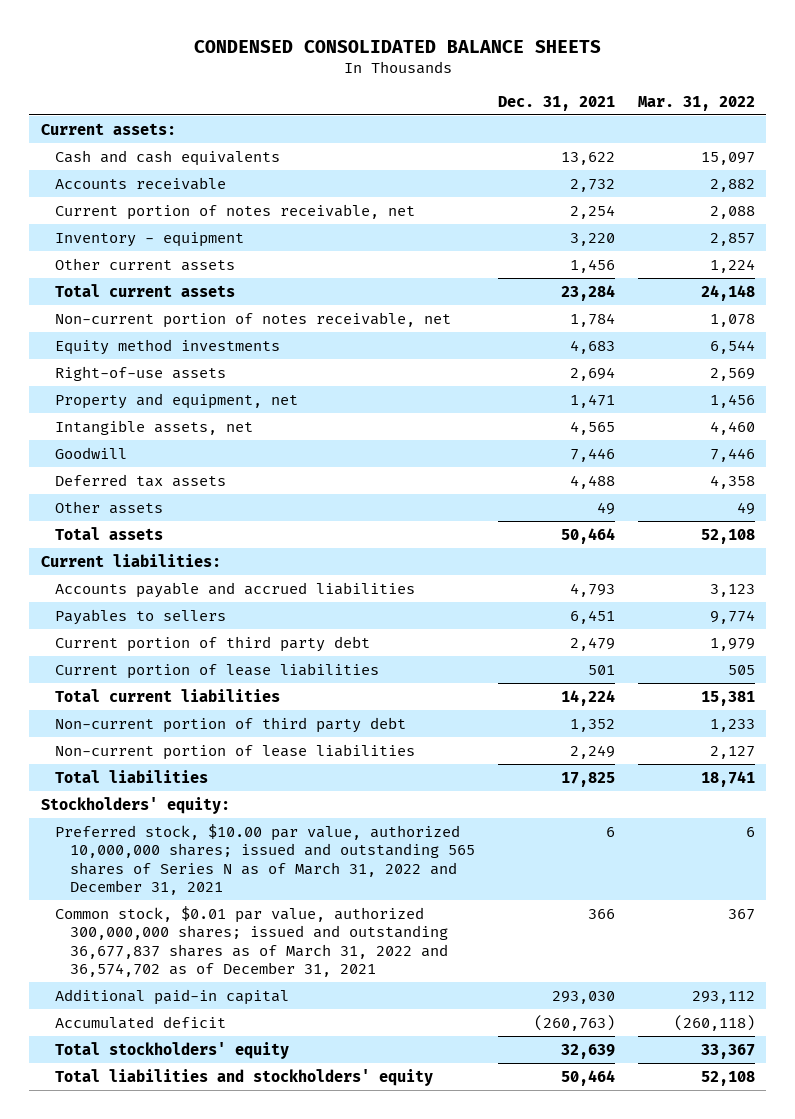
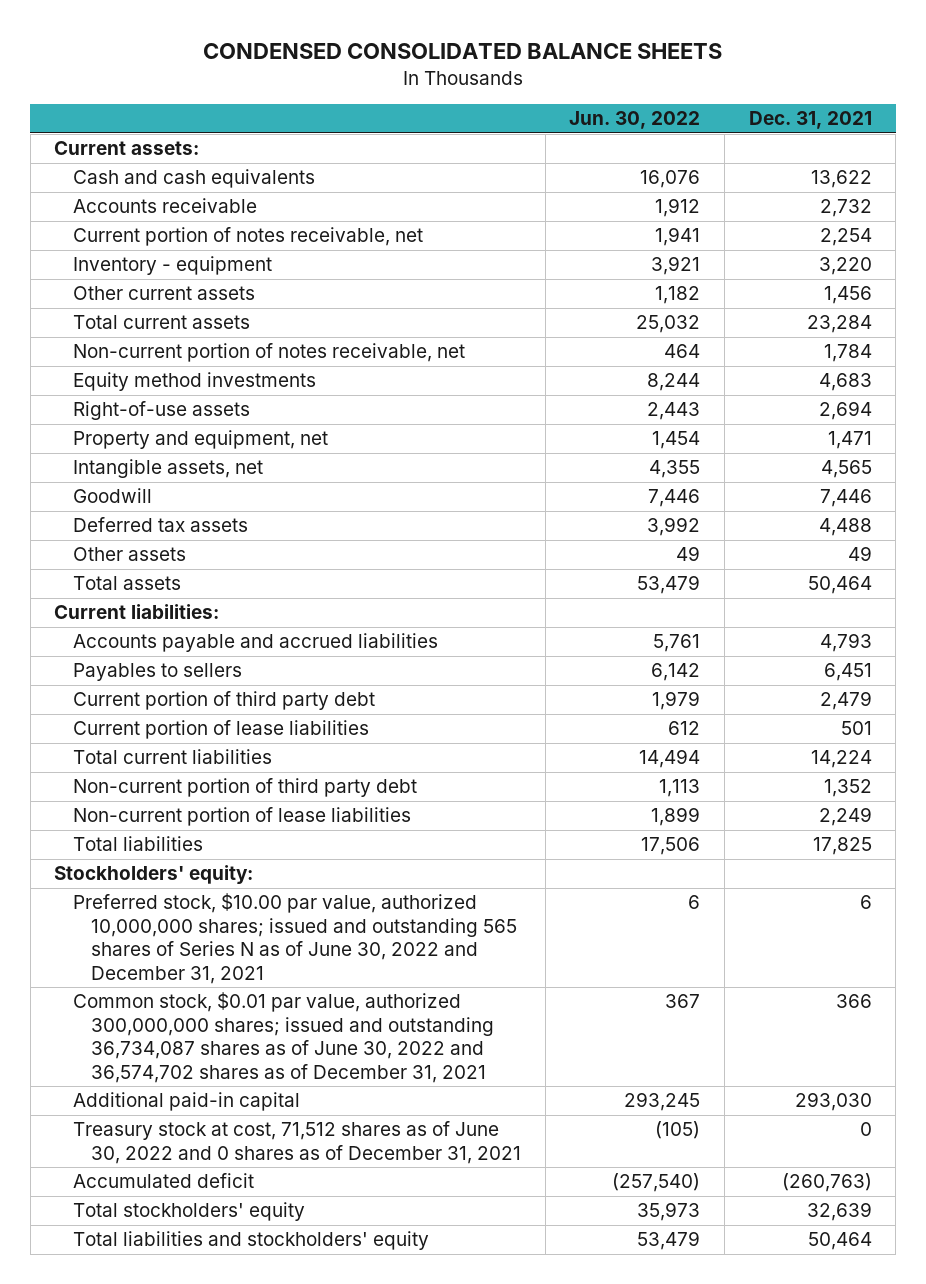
- | Dec. 31, 2021 | Mar. 31, 2022
+ | Jun. 30, 2022 | Dec. 31, 2021
- Preferred stock, $10.00 par value, authorized 10,000,000 shares; issued and outstanding 565 shares of Series N as of March 31, 2022 and December 31, 2021 | 6 | 6
- Common stock, $0.01 par value, authorized 300,000,000 shares; issued and outstanding 36,677,837 shares as of March 31, 2022 and 36,574,702 as of December 31, 2021 | 366 | 367
+ Preferred stock, $10.00 par value, authorized 10,000,000 shares; issued and outstanding 565 shares of Series N as of June 30, 2022 and December 31, 2021 | 6 | 6
+ Common stock, $0.01 par value, authorized 300,000,000 shares; issued and outstanding 36,734,087 shares as of June 30, 2022 and 36,574,702 shares as of December 31, 2021 | 367 | 366
+ Treasury stock at cost, 71,512 shares as of June 30, 2022 and 0 shares as of December 31, 2021 | (105) | 0

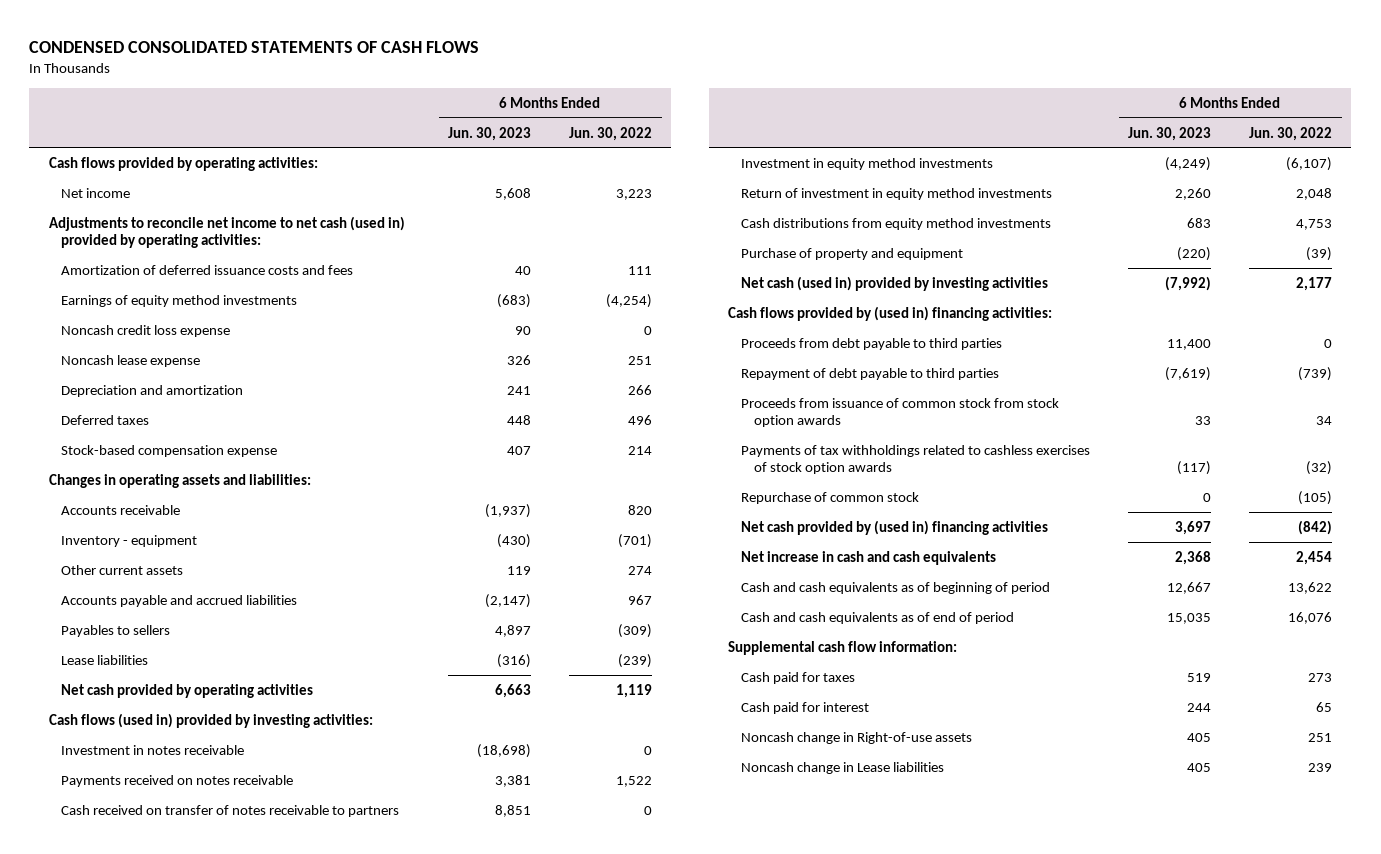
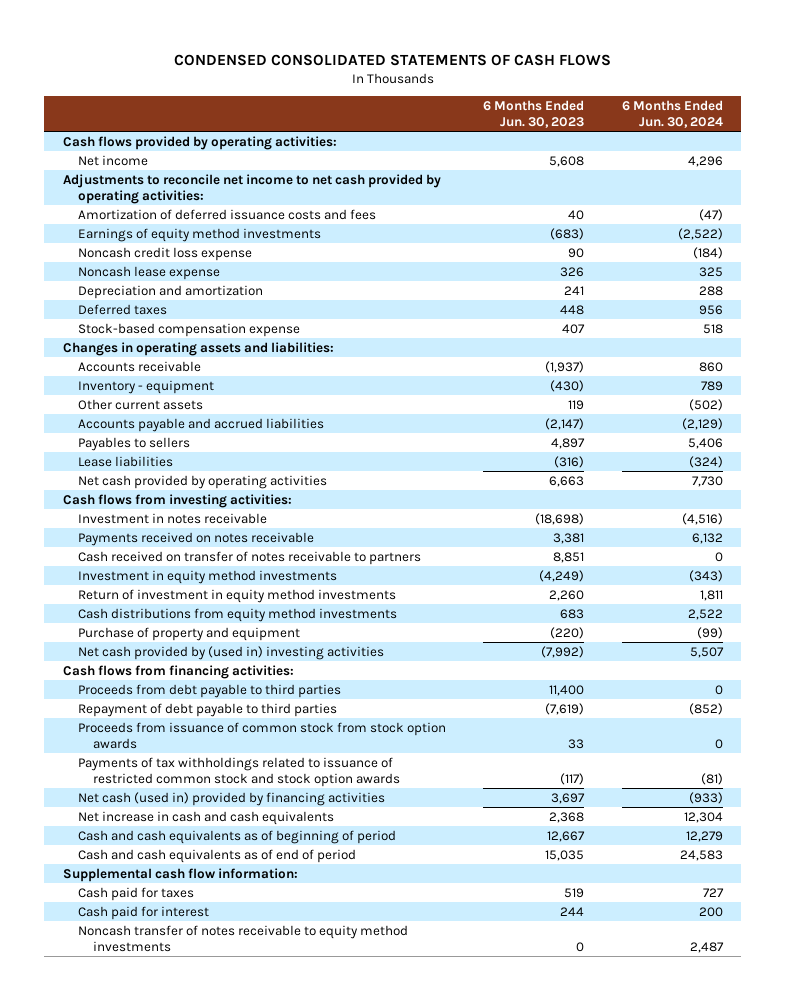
- | 6 Months Ended Jun. 30, 2023 | 6 Months Ended Jun. 30, 2022
+ | 6 Months Ended Jun. 30, 2023 | 6 Months Ended Jun. 30, 2024
- Adjustments to reconcile net income to net cash (used in) provided by operating activities:
+ Adjustments to reconcile net income to net cash provided by operating activities:
- Cash flows (used in) provided by investing activities:
+ Cash flows from investing activities:
- Net cash (used in) provided by investing activities | (7,992) | 2,177
- Cash flows provided by (used in) financing activities:
+ Net cash provided by (used in) investing activities | (7,992) | 5,507
+ Cash flows from financing activities:
- Payments of tax withholdings related to cashless exercises of stock option awards | (117) | (32)
- Repurchase of common stock | 0 | (105)
- Net cash provided by (used in) financing activities | 3,697 | (842)
+ Payments of tax withholdings related to issuance of restricted common stock and stock option awards | (117) | (81)
+ Net cash (used in) provided by financing activities | 3,697 | (933)
- Noncash change in Right-of-use assets | 405 | 251
- Noncash change in Lease liabilities | 405 | 239
+ Noncash transfer of notes receivable to equity method investments | 0 | 2,487

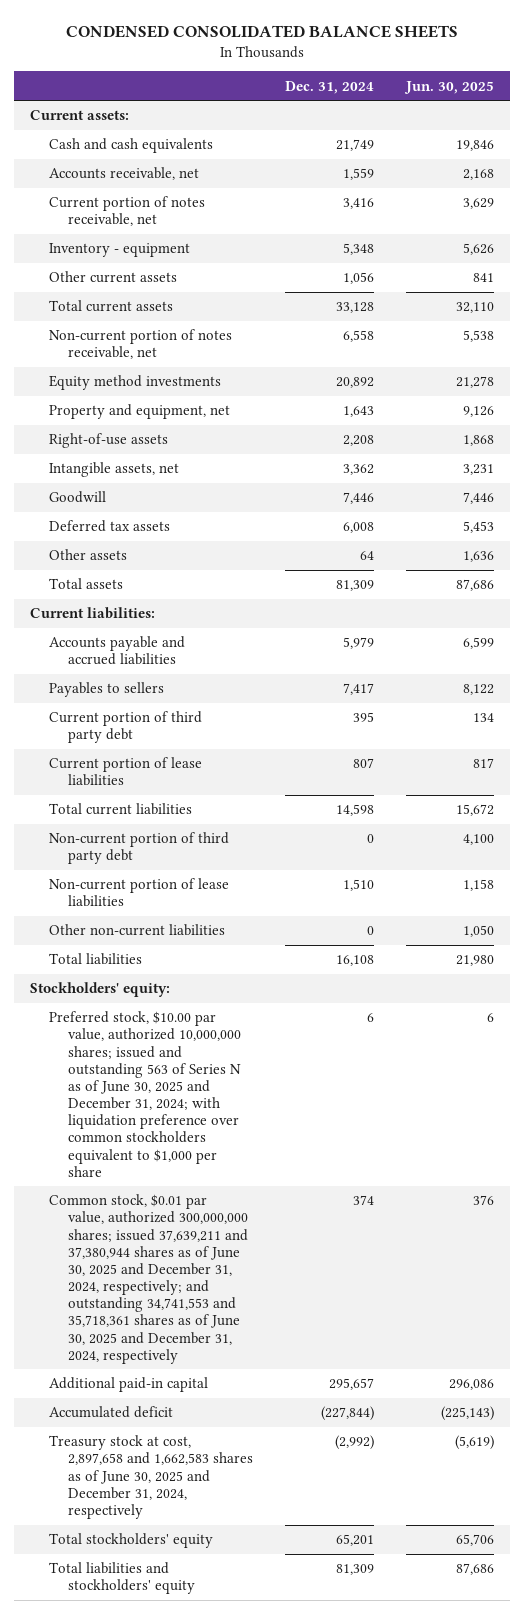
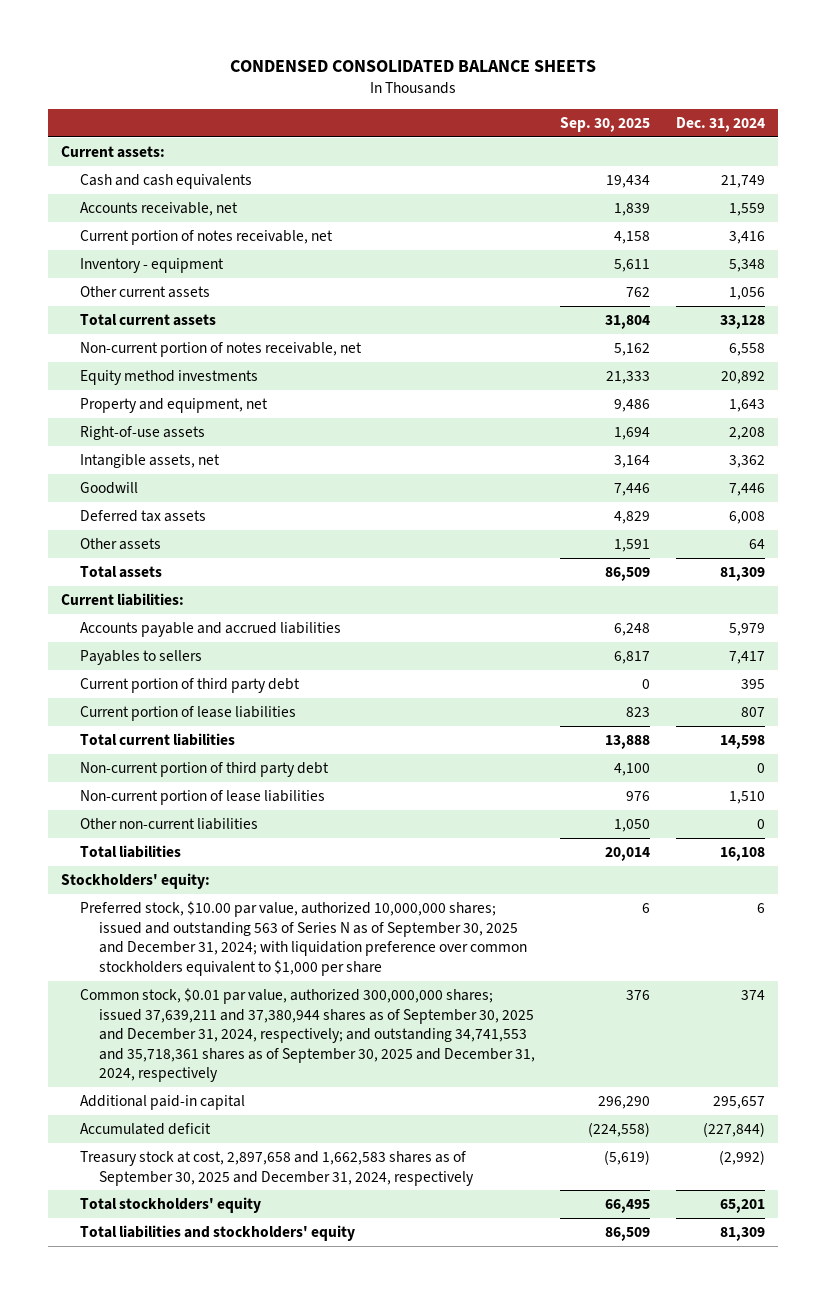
- | Dec. 31, 2024 | Jun. 30, 2025
+ | Sep. 30, 2025 | Dec. 31, 2024
- Preferred stock, $10.00 par value, authorized 10,000,000 shares; issued and outstanding 563 of Series N as of June 30, 2025 and December 31, 2024; with liquidation preference over common stockholders equivalent to $1,000 per share | 6 | 6
- Common stock, $0.01 par value, authorized 300,000,000 shares; issued 37,639,211 and 37,380,944 shares as of June 30, 2025 and December 31, 2024, respectively; and outstanding 34,741,553 and 35,718,361 shares as of June 30, 2025 and December 31, 2024, respectively | 374 | 376
+ Preferred stock, $10.00 par value, authorized 10,000,000 shares; issued and outstanding 563 of Series N as of September 30, 2025 and December 31, 2024; with liquidation preference over common stockholders equivalent to $1,000 per share | 6 | 6
+ Common stock, $0.01 par value, authorized 300,000,000 shares; issued 37,639,211 and 37,380,944 shares as of September 30, 2025 and December 31, 2024, respectively; and outstanding 34,741,553 and 35,718,361 shares as of September 30, 2025 and December 31, 2024, respectively | 376 | 374
- Treasury stock at cost, 2,897,658 and 1,662,583 shares as of June 30, 2025 and December 31, 2024, respectively | (2,992) | (5,619)
+ Treasury stock at cost, 2,897,658 and 1,662,583 shares as of September 30, 2025 and December 31, 2024, respectively | (5,619) | (2,992)

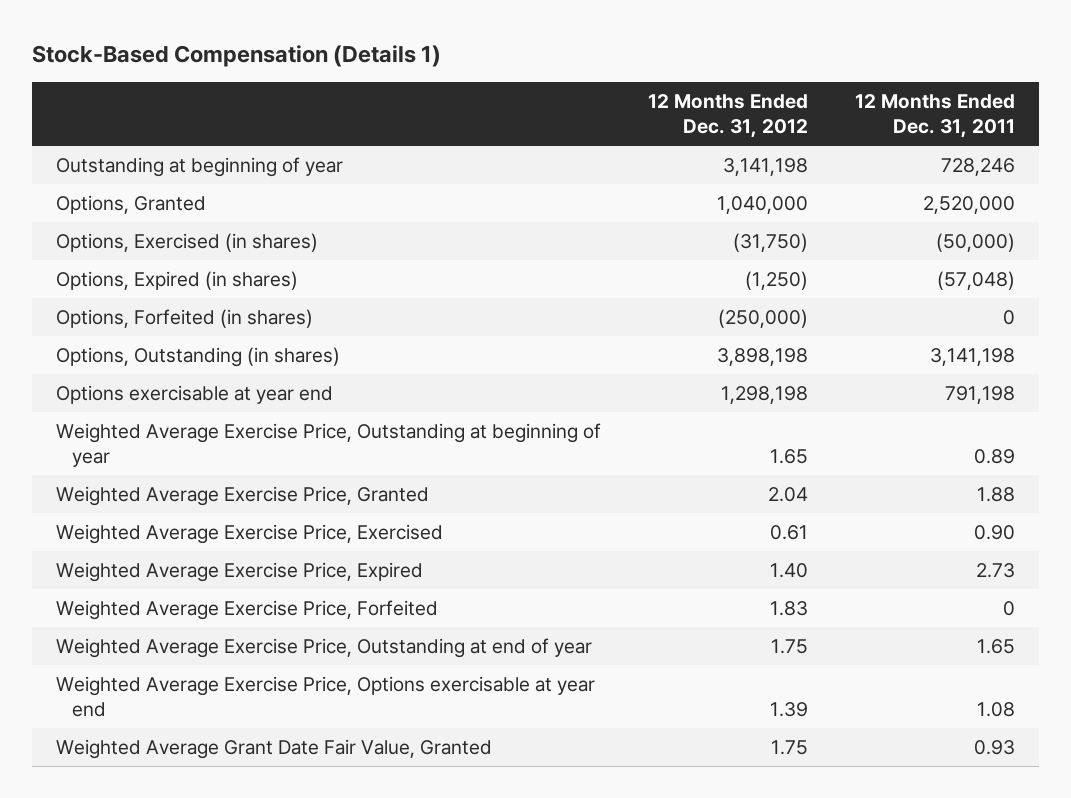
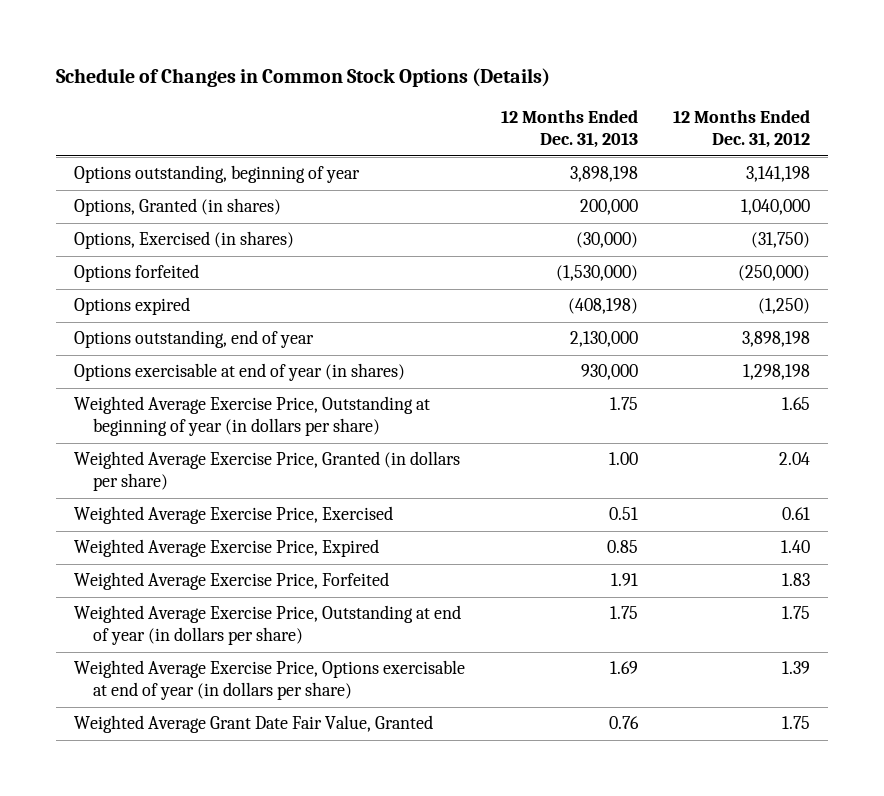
- Stock-Based Compensation (Details 1)
+ Schedule of Changes in Common Stock Options (Details)
- | 12 Months Ended Dec. 31, 2012 | 12 Months Ended Dec. 31, 2011
+ | 12 Months Ended Dec. 31, 2013 | 12 Months Ended Dec. 31, 2012
- Outstanding at beginning of year | 3,141,198 | 728,246
- Options, Granted | 1,040,000 | 2,520,000
+ Options outstanding, beginning of year | 3,898,198 | 3,141,198
+ Options, Granted (in shares) | 200,000 | 1,040,000
- Options, Expired (in shares) | (1,250) | (57,048)
- Options, Forfeited (in shares) | (250,000) | 0
- Options, Outstanding (in shares) | 3,898,198 | 3,141,198
- Options exercisable at year end | 1,298,198 | 791,198
- Weighted Average Exercise Price, Outstanding at beginning of year | 1.65 | 0.89
- Weighted Average Exercise Price, Granted | 2.04 | 1.88
+ Options forfeited | (1,530,000) | (250,000)
+ Options expired | (408,198) | (1,250)
+ Options outstanding, end of year | 2,130,000 | 3,898,198
+ Options exercisable at end of year (in shares) | 930,000 | 1,298,198
+ Weighted Average Exercise Price, Outstanding at beginning of year (in dollars per share) | 1.75 | 1.65
+ Weighted Average Exercise Price, Granted (in dollars per share) | 1.00 | 2.04
- Weighted Average Exercise Price, Outstanding at end of year | 1.75 | 1.65
- Weighted Average Exercise Price, Options exercisable at year end | 1.39 | 1.08
+ Weighted Average Exercise Price, Outstanding at end of year (in dollars per share) | 1.75 | 1.75
+ Weighted Average Exercise Price, Options exercisable at end of year (in dollars per share) | 1.69 | 1.39

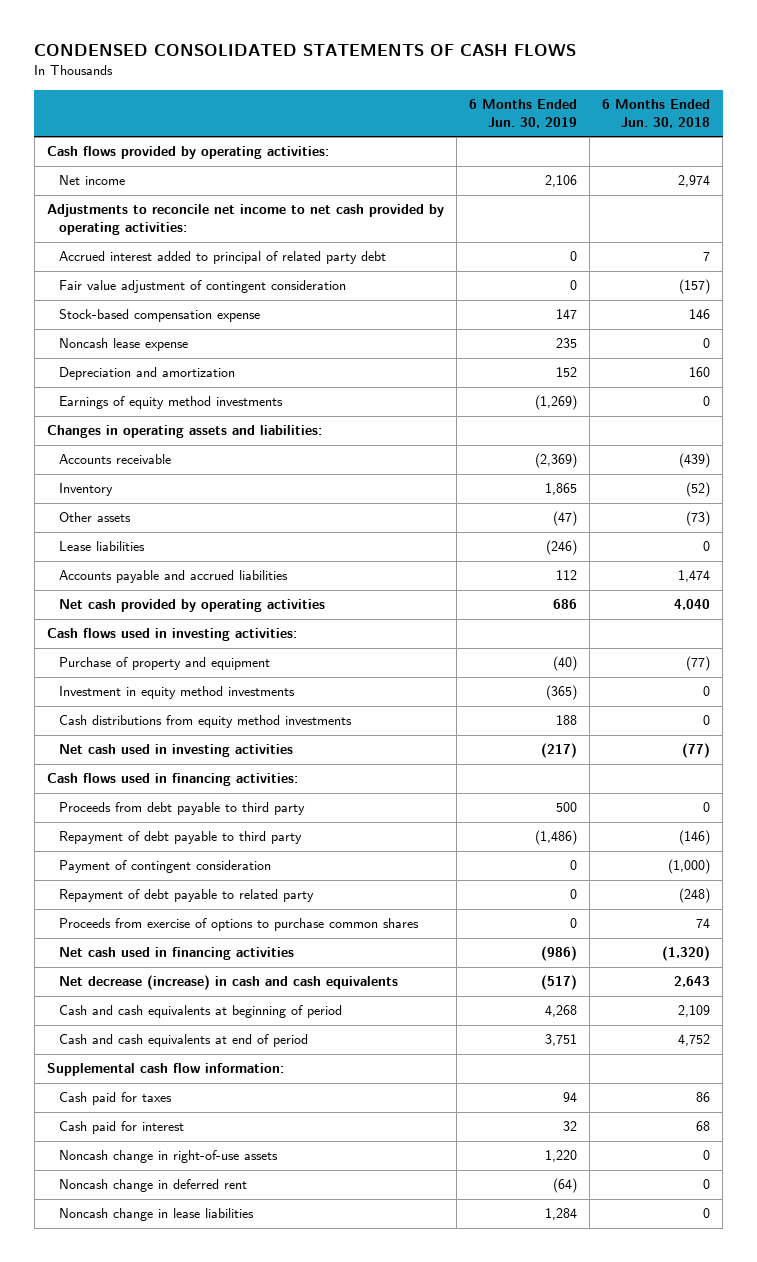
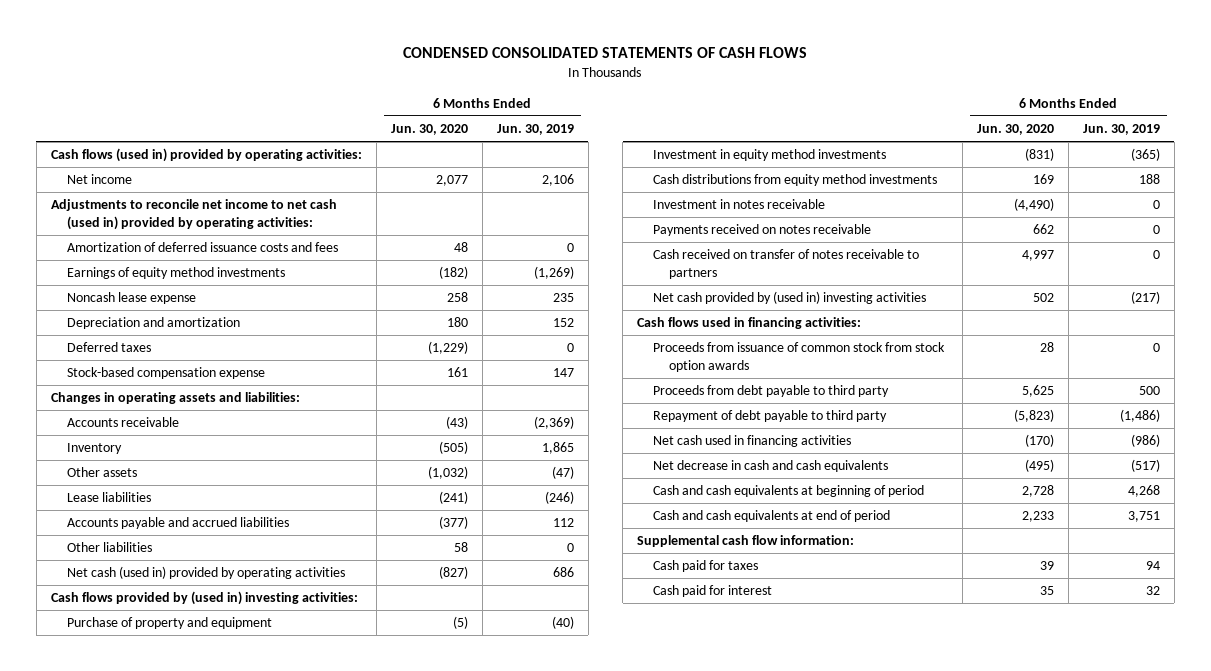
- | 6 Months Ended Jun. 30, 2019 | 6 Months Ended Jun. 30, 2018
+ | 6 Months Ended Jun. 30, 2020 | 6 Months Ended Jun. 30, 2019
- Cash flows provided by operating activities:
+ Cash flows (used in) provided by operating activities:
- Adjustments to reconcile net income to net cash provided by operating activities:
- Accrued interest added to principal of related party debt | 0 | 7
- Fair value adjustment of contingent consideration | 0 | (157)
+ Adjustments to reconcile net income to net cash (used in) provided by operating activities:
+ Amortization of deferred issuance costs and fees | 48 | 0
moved up: Earnings of equity method investments | (182) | (1,269)
+ Deferred taxes | (1,229) | 0
moved down: Stock-based compensation expense | 161 | 147
- Net cash provided by operating activities | 686 | 4,040
- Cash flows used in investing activities:
+ Other liabilities | 58 | 0
+ Net cash (used in) provided by operating activities | (827) | 686
+ Cash flows provided by (used in) investing activities:
- Net cash used in investing activities | (217) | (77)
+ Investment in notes receivable | (4,490) | 0
+ Payments received on notes receivable | 662 | 0
+ Cash received on transfer of notes receivable to partners | 4,997 | 0
+ Net cash provided by (used in) investing activities | 502 | (217)
+ Proceeds from issuance of common stock from stock option awards | 28 | 0
- Payment of contingent consideration | 0 | (1,000)
- Repayment of debt payable to related party | 0 | (248)
- Proceeds from exercise of options to purchase common shares | 0 | 74
- Net decrease (increase) in cash and cash equivalents | (517) | 2,643
+ Net decrease in cash and cash equivalents | (495) | (517)
- Noncash change in right-of-use assets | 1,220 | 0
- Noncash change in deferred rent | (64) | 0
- Noncash change in lease liabilities | 1,284 | 0

